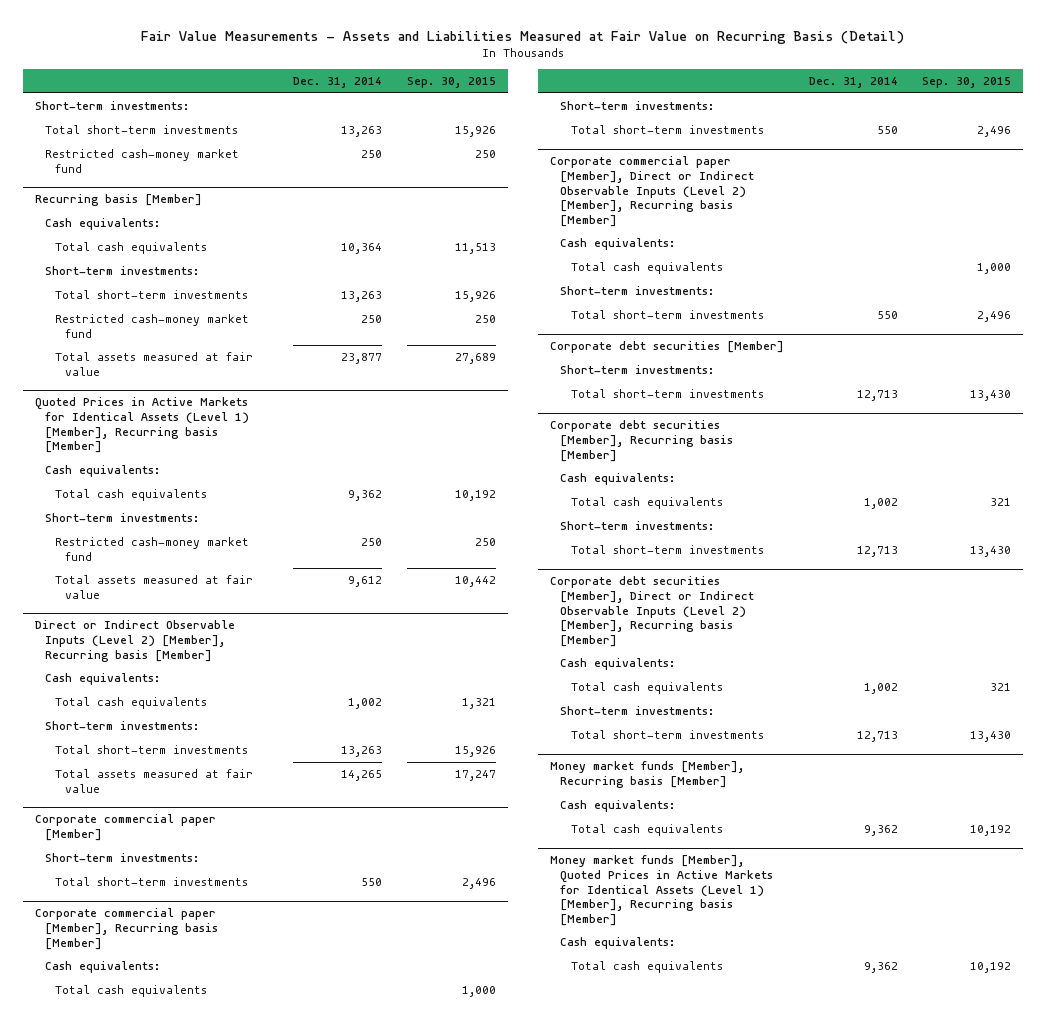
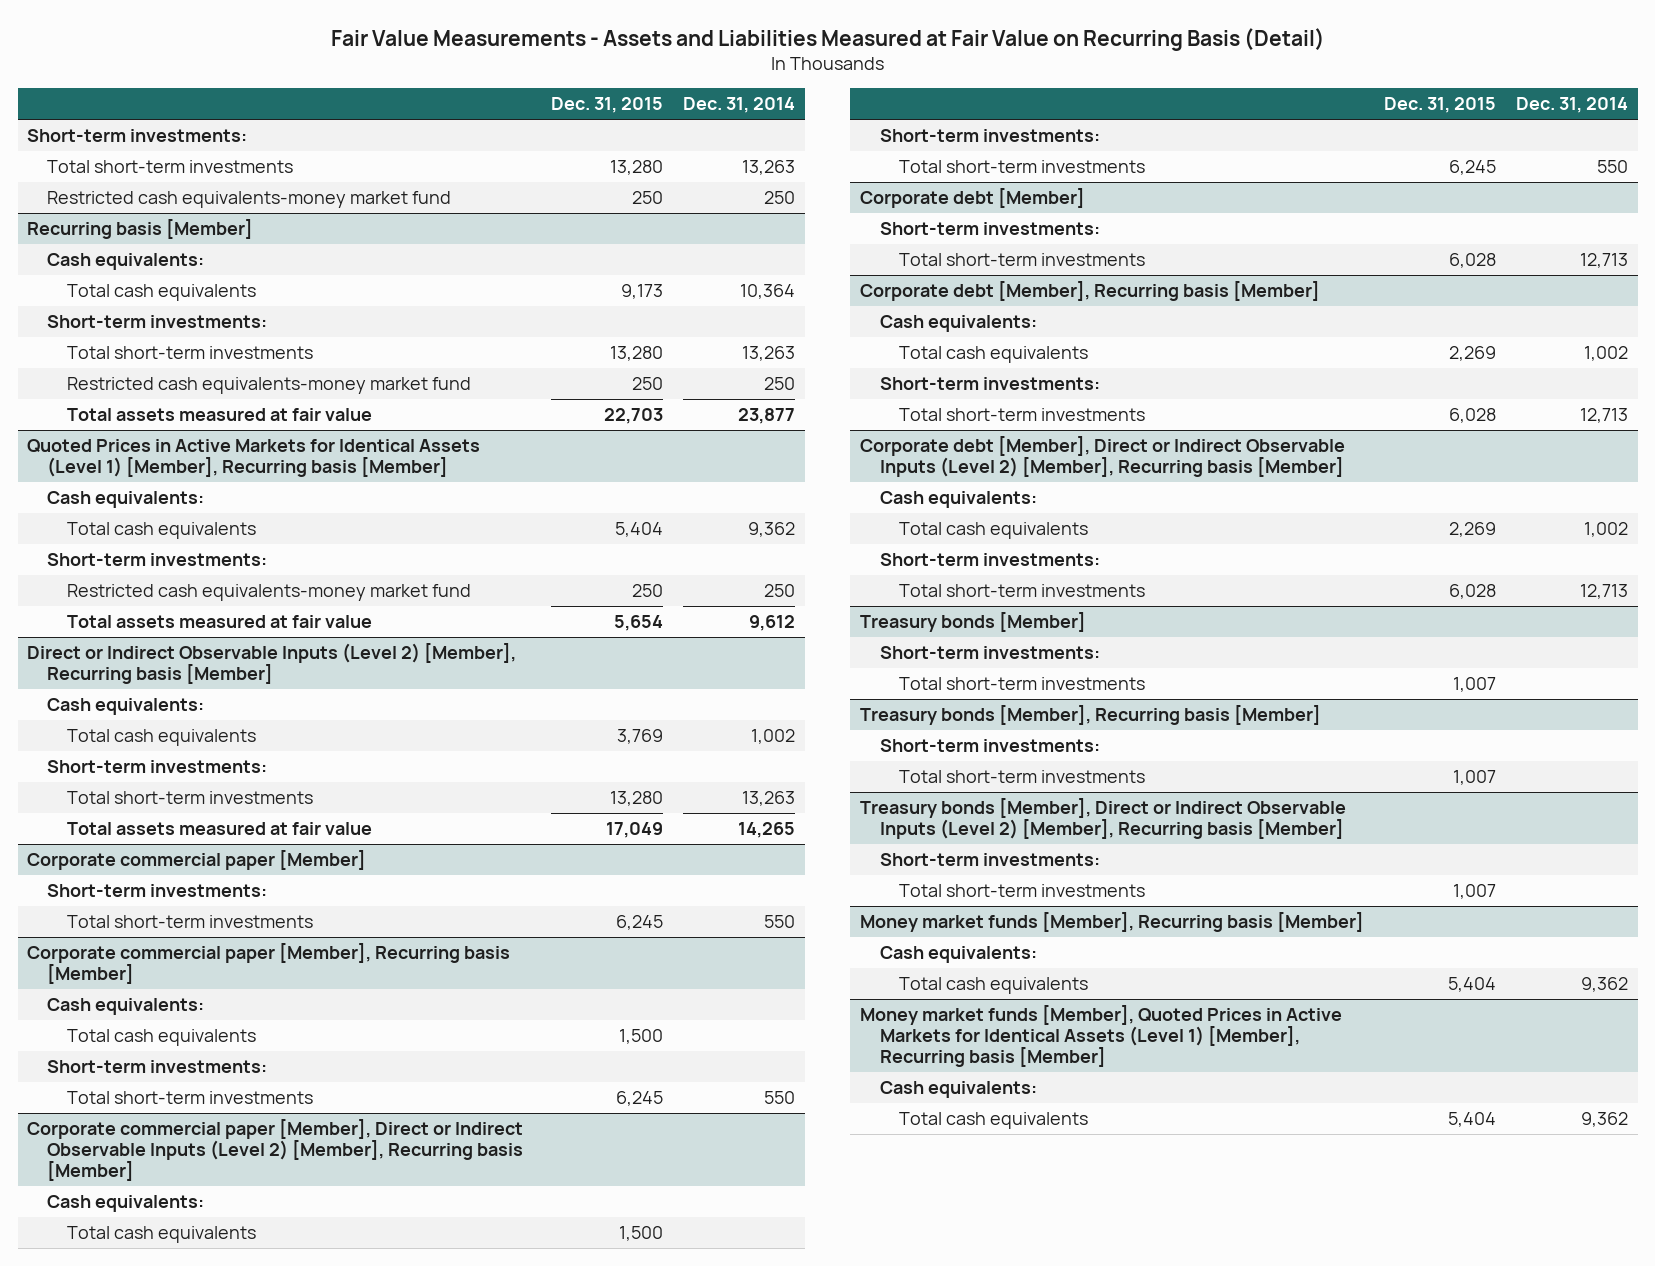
- | Dec. 31, 2014 | Sep. 30, 2015
+ | Dec. 31, 2015 | Dec. 31, 2014
- Restricted cash-money market fund | 250 | 250
+ Restricted cash equivalents-money market fund | 250 | 250
@ Recurring basis [Member]
- Restricted cash-money market fund | 250 | 250
+ Restricted cash equivalents-money market fund | 250 | 250
@ Quoted Prices in Active Markets for Identical Assets (Level 1) [Member], Recurring basis [Member]
- Restricted cash-money market fund | 250 | 250
+ Restricted cash equivalents-money market fund | 250 | 250
- Corporate debt securities [Member]
+ Corporate debt [Member]
- Corporate debt securities [Member], Recurring basis [Member]
+ Corporate debt [Member], Recurring basis [Member]
- Corporate debt securities [Member], Direct or Indirect Observable Inputs (Level 2) [Member], Recurring basis [Member]
+ Corporate debt [Member], Direct or Indirect Observable Inputs (Level 2) [Member], Recurring basis [Member]
+ Treasury bonds [Member]
+ Short-term investments:
+ Total short-term investments | 1,007 |
+ Treasury bonds [Member], Recurring basis [Member]
+ Short-term investments:
+ Total short-term investments | 1,007 |
+ Treasury bonds [Member], Direct or Indirect Observable Inputs (Level 2) [Member], Recurring basis [Member]
+ Short-term investments:
+ Total short-term investments | 1,007 |

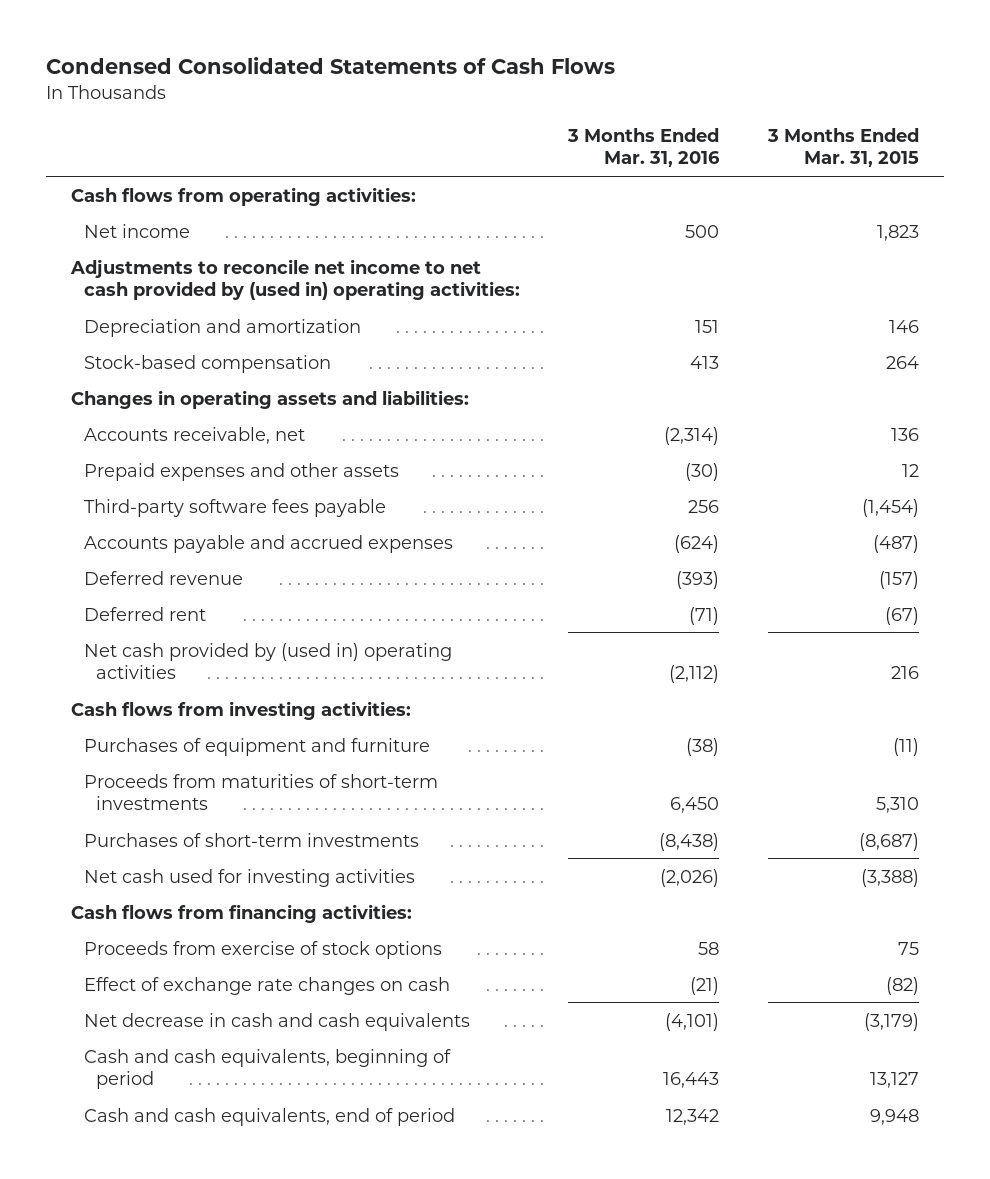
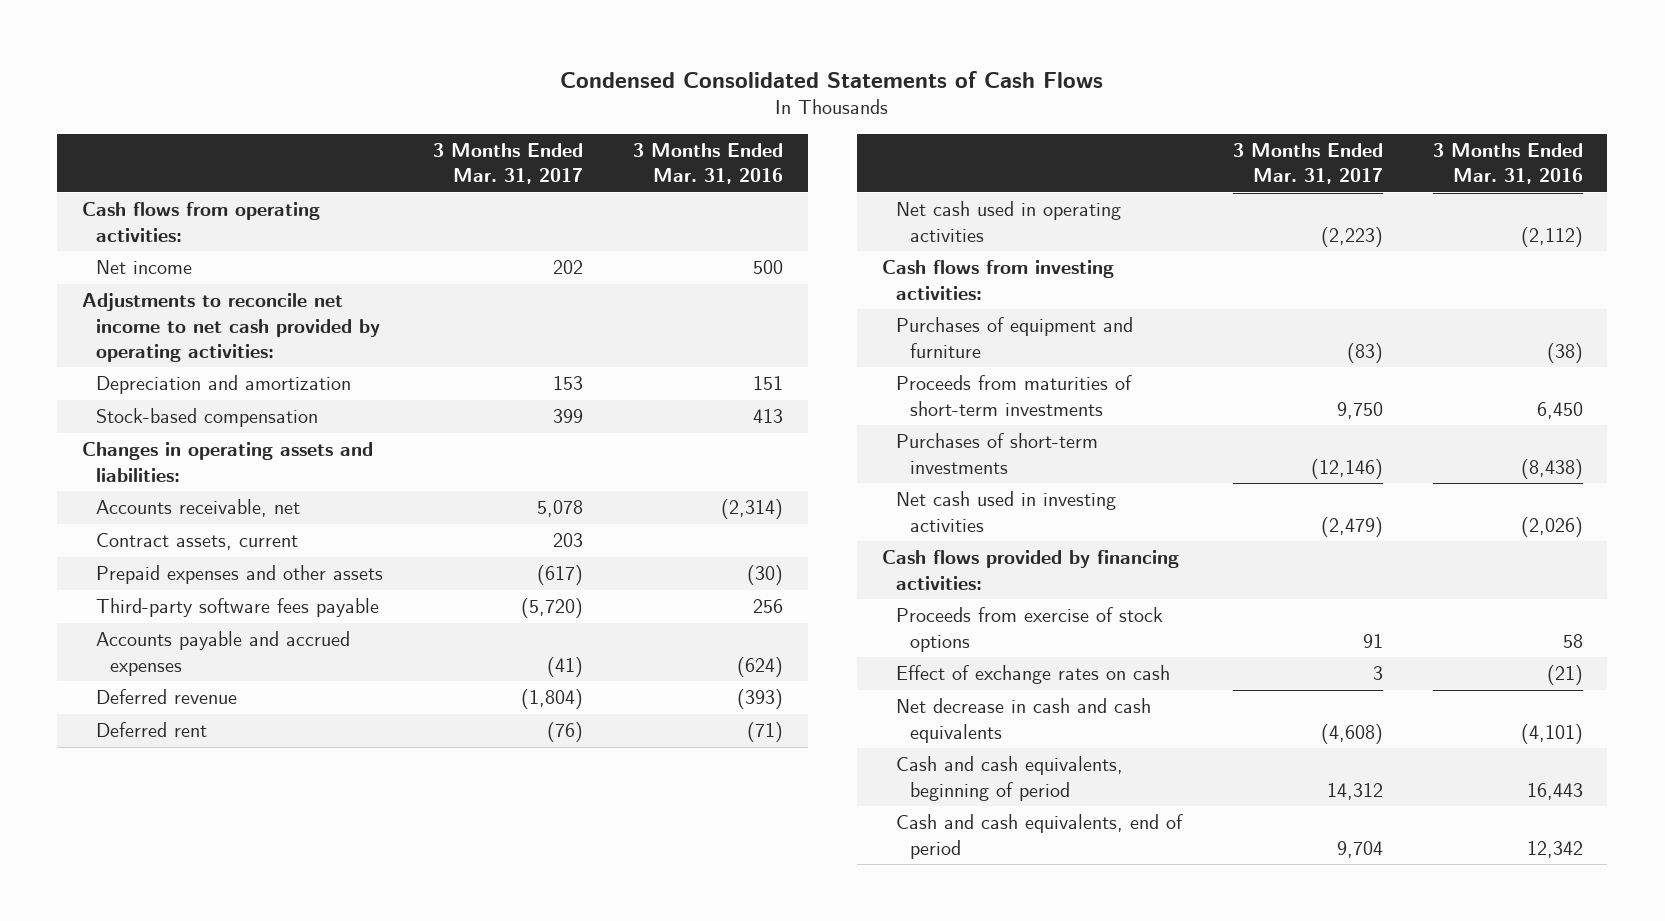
- | 3 Months Ended Mar. 31, 2016 | 3 Months Ended Mar. 31, 2015
+ | 3 Months Ended Mar. 31, 2017 | 3 Months Ended Mar. 31, 2016
- Adjustments to reconcile net income to net cash provided by (used in) operating activities:
+ Adjustments to reconcile net income to net cash provided by operating activities:
+ Contract assets, current | 203 |
- Net cash provided by (used in) operating activities | (2,112) | 216
+ Net cash used in operating activities | (2,223) | (2,112)
- Net cash used for investing activities | (2,026) | (3,388)
- Cash flows from financing activities:
+ Net cash used in investing activities | (2,479) | (2,026)
+ Cash flows provided by financing activities:
- Effect of exchange rate changes on cash | (21) | (82)
+ Effect of exchange rates on cash | 3 | (21)

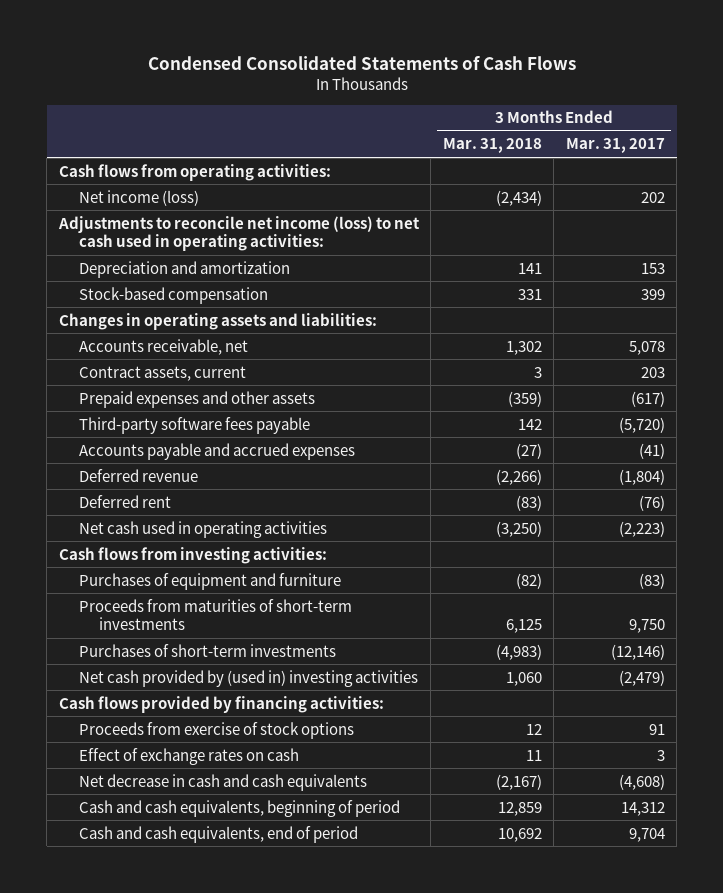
- | 3 Months Ended Mar. 31, 2017 | 3 Months Ended Mar. 31, 2016
+ | 3 Months Ended Mar. 31, 2018 | 3 Months Ended Mar. 31, 2017
- Net income | 202 | 500
- Adjustments to reconcile net income to net cash provided by operating activities:
+ Net income (loss) | (2,434) | 202
+ Adjustments to reconcile net income (loss) to net cash used in operating activities:
- Net cash used in investing activities | (2,479) | (2,026)
+ Net cash provided by (used in) investing activities | 1,060 | (2,479)

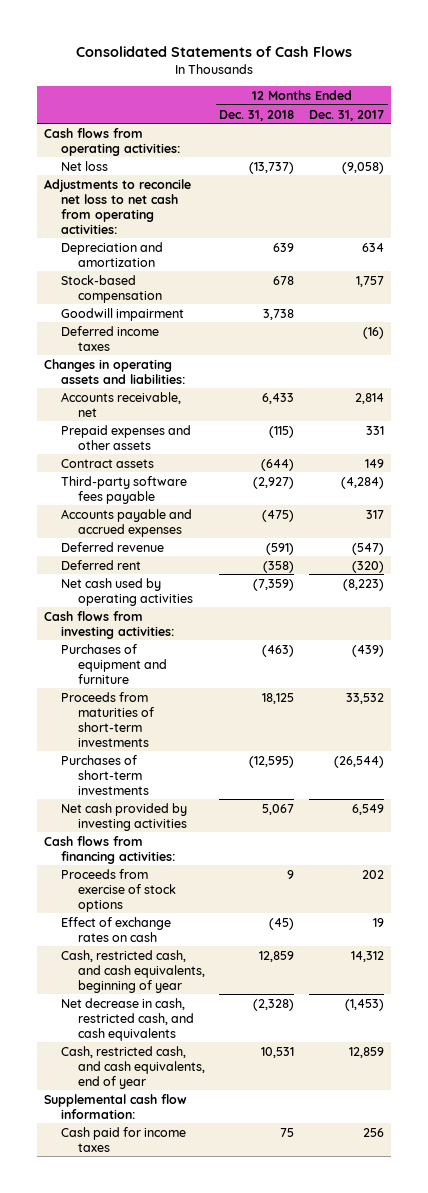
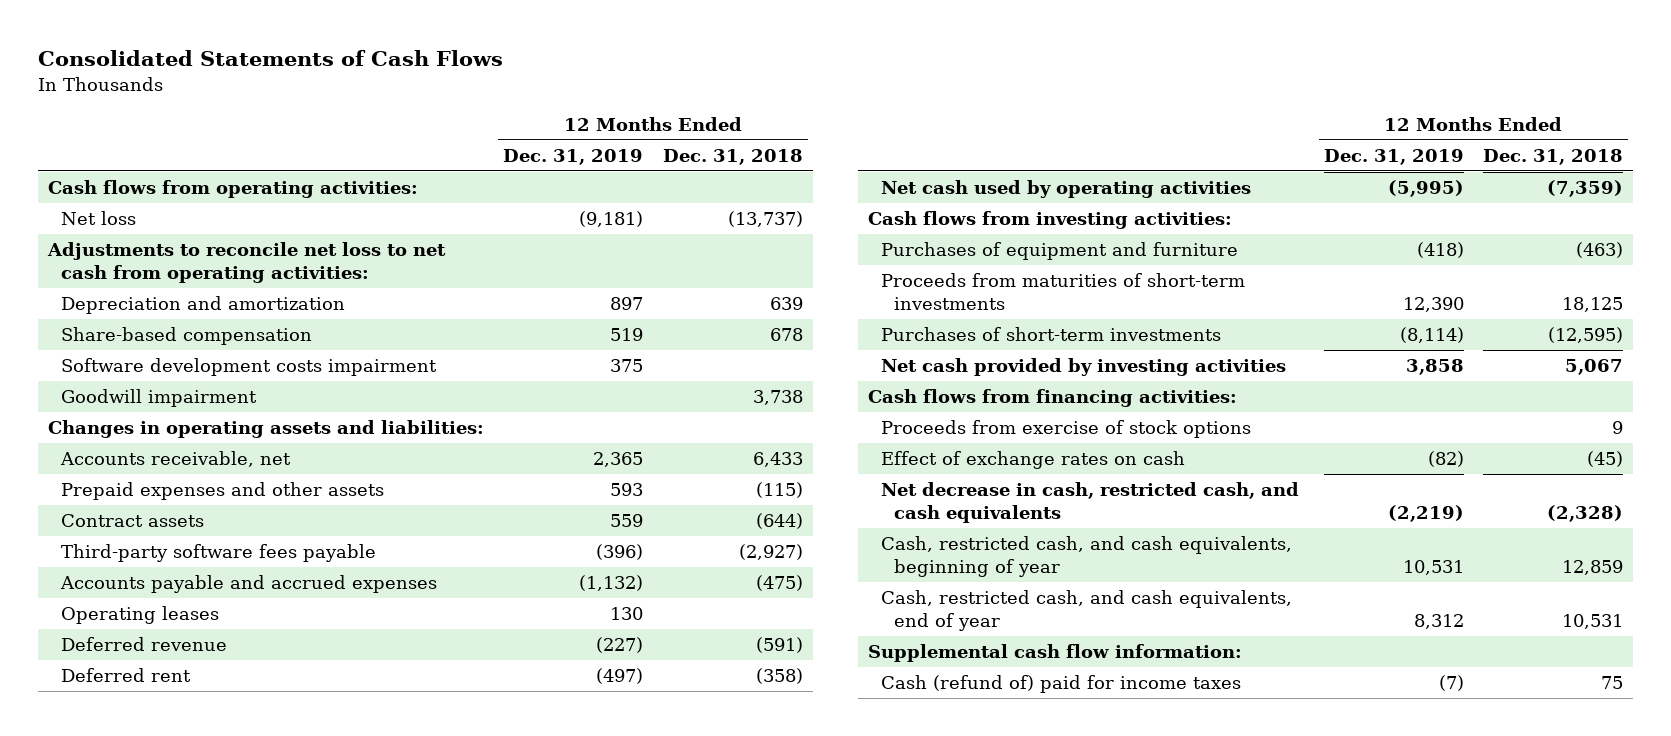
- | 12 Months Ended Dec. 31, 2018 | 12 Months Ended Dec. 31, 2017
+ | 12 Months Ended Dec. 31, 2019 | 12 Months Ended Dec. 31, 2018
- Stock-based compensation | 678 | 1,757
+ Share-based compensation | 519 | 678
+ Software development costs impairment | 375 |
- Deferred income taxes | | (16)
+ Operating leases | 130 |
moved down: Cash, restricted cash, and cash equivalents, beginning of year | 10,531 | 12,859
- Cash paid for income taxes | 75 | 256
+ Cash (refund of) paid for income taxes | (7) | 75

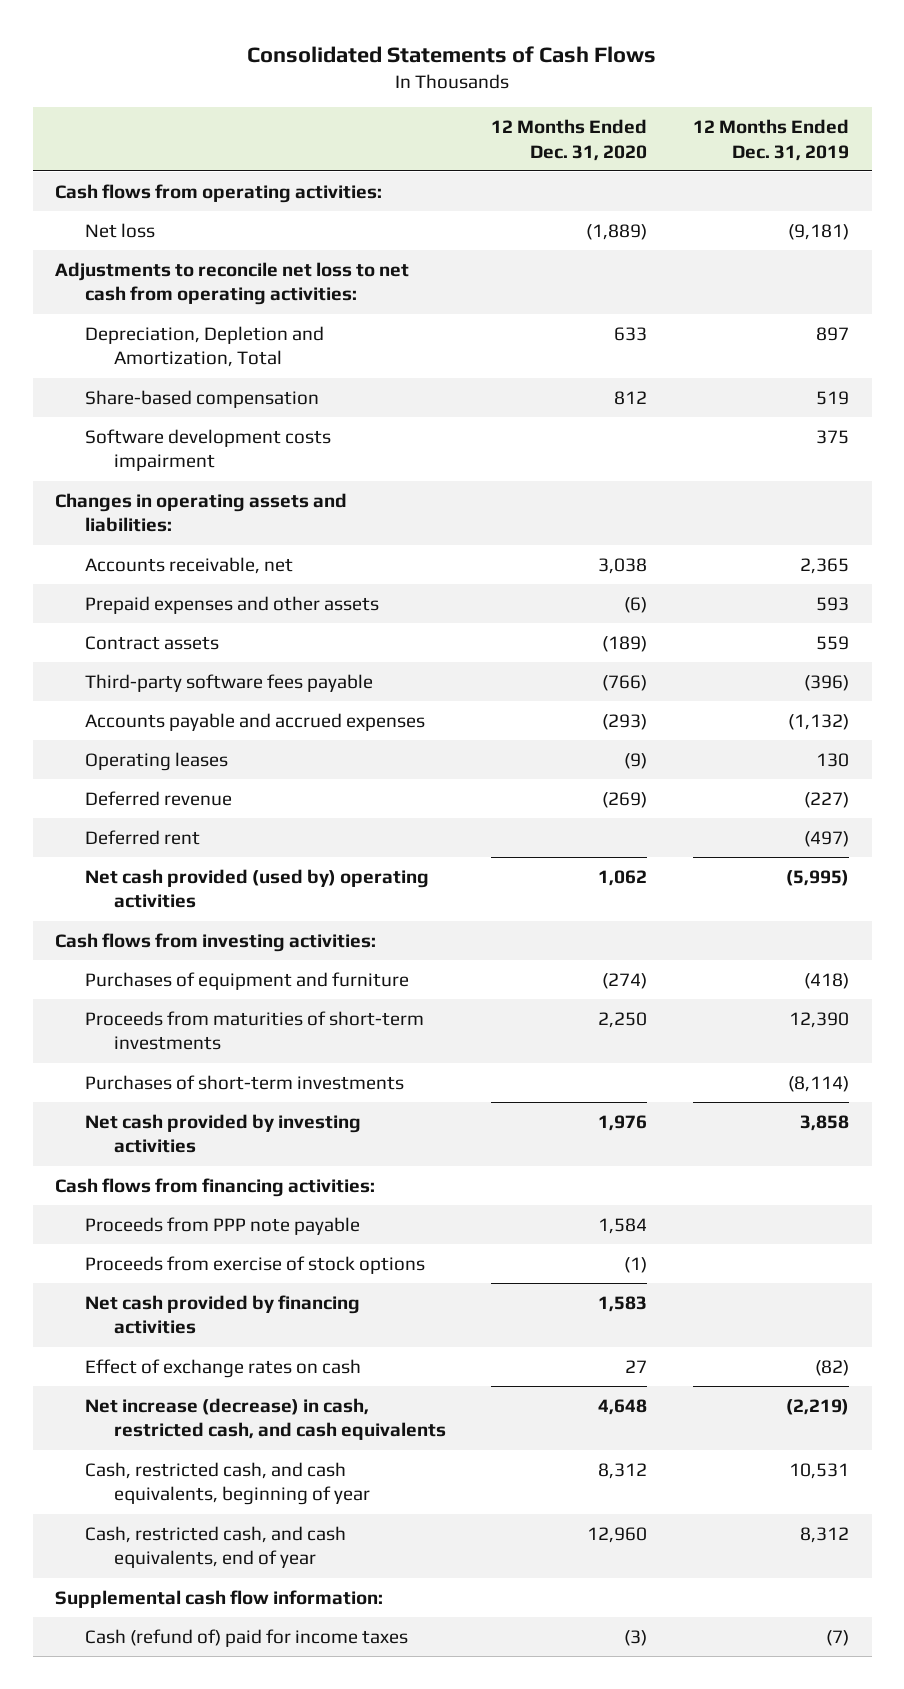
- | 12 Months Ended Dec. 31, 2019 | 12 Months Ended Dec. 31, 2018
+ | 12 Months Ended Dec. 31, 2020 | 12 Months Ended Dec. 31, 2019
- Depreciation and amortization | 897 | 639
+ Depreciation, Depletion and Amortization, Total | 633 | 897
- Goodwill impairment | | 3,738
- Net cash used by operating activities | (5,995) | (7,359)
+ Net cash provided (used by) operating activities | 1,062 | (5,995)
+ Proceeds from PPP note payable | 1,584 |
+ Net cash provided by financing activities | 1,583 |
- Net decrease in cash, restricted cash, and cash equivalents | (2,219) | (2,328)
+ Net increase (decrease) in cash, restricted cash, and cash equivalents | 4,648 | (2,219)

